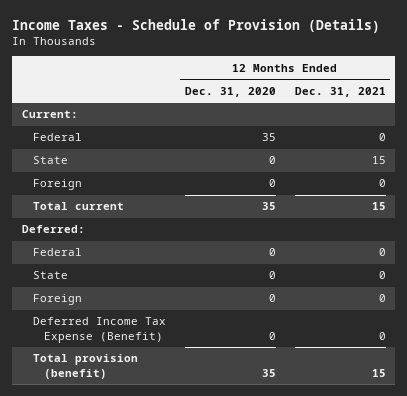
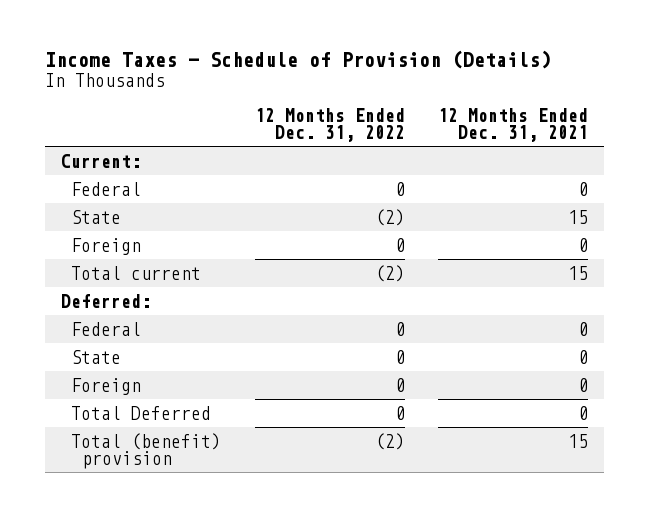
- | 12 Months Ended Dec. 31, 2020 | 12 Months Ended Dec. 31, 2021
+ | 12 Months Ended Dec. 31, 2022 | 12 Months Ended Dec. 31, 2021
- Deferred Income Tax Expense (Benefit) | 0 | 0
- Total provision (benefit) | 35 | 15
+ Total Deferred | 0 | 0
+ Total (benefit) provision | (2) | 15

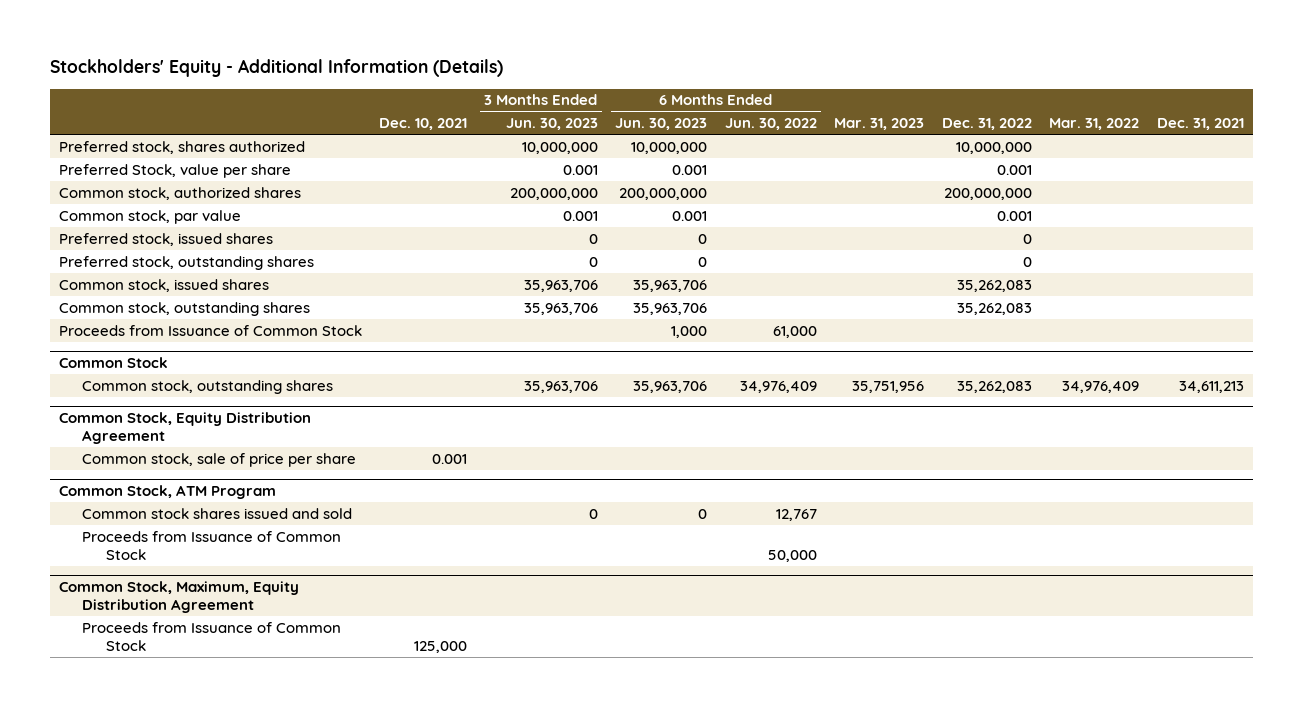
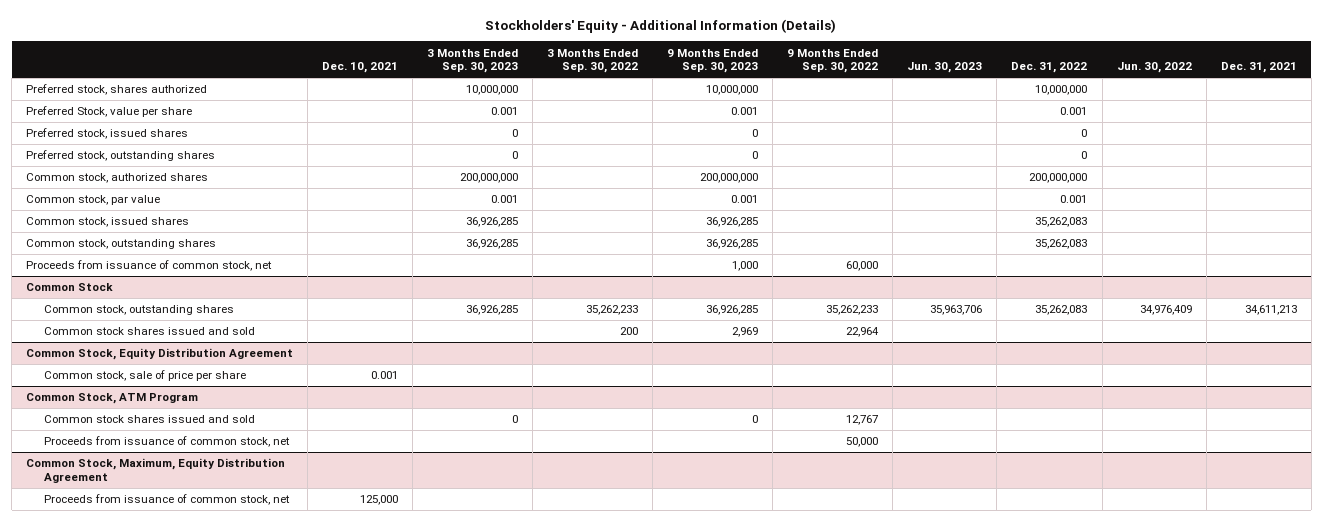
- | Dec. 10, 2021 | 3 Months Ended Jun. 30, 2023 | 6 Months Ended Jun. 30, 2023 | 6 Months Ended Jun. 30, 2022 | Mar. 31, 2023 | Dec. 31, 2022 | Mar. 31, 2022 | Dec. 31, 2021
+ | Dec. 10, 2021 | 3 Months Ended Sep. 30, 2023 | 3 Months Ended Sep. 30, 2022 | 9 Months Ended Sep. 30, 2023 | 9 Months Ended Sep. 30, 2022 | Jun. 30, 2023 | Dec. 31, 2022 | Jun. 30, 2022 | Dec. 31, 2021
moved down: Common stock, authorized shares | | 200,000,000 | | 200,000,000 | | | 200,000,000 | |
moved down: Common stock, par value | | 0.001 | | 0.001 | | | 0.001 | |
- Proceeds from Issuance of Common Stock | | | 1,000 | 61,000 | | | |
+ Proceeds from issuance of common stock, net | | | | 1,000 | 60,000 | | | |
@ Common Stock
+ Common stock shares issued and sold | | | 200 | 2,969 | 22,964 | | | |
@ Common Stock, ATM Program
- Proceeds from Issuance of Common Stock | | | | 50,000 | | | |
+ Proceeds from issuance of common stock, net | | | | | 50,000 | | | |
@ Common Stock, Maximum, Equity Distribution Agreement
- Proceeds from Issuance of Common Stock | 125,000 | | | | | | |
+ Proceeds from issuance of common stock, net | 125,000 | | | | | | | |

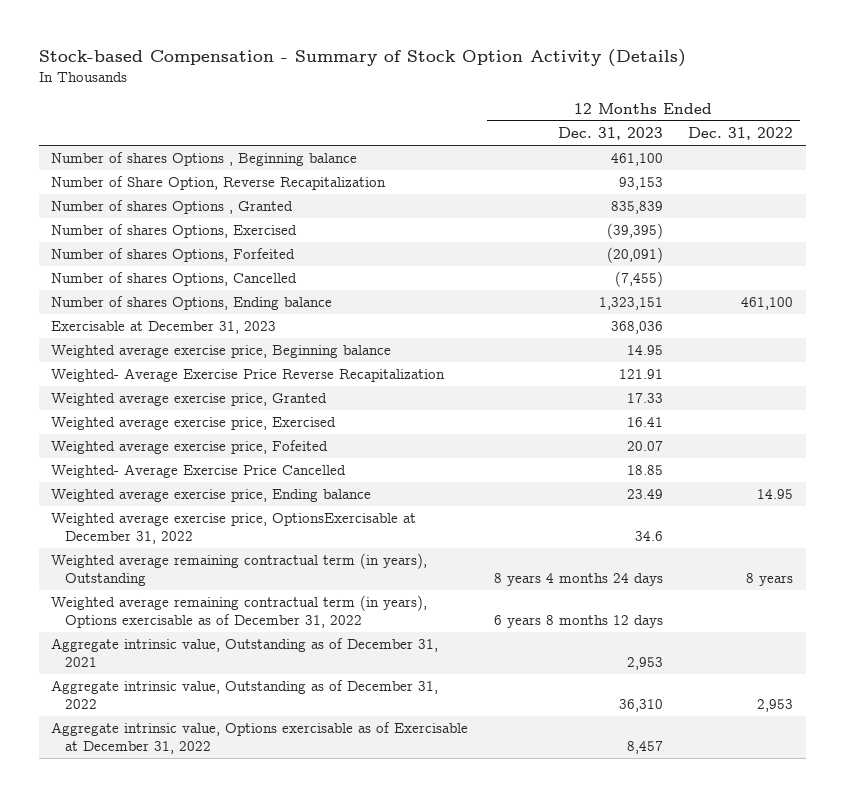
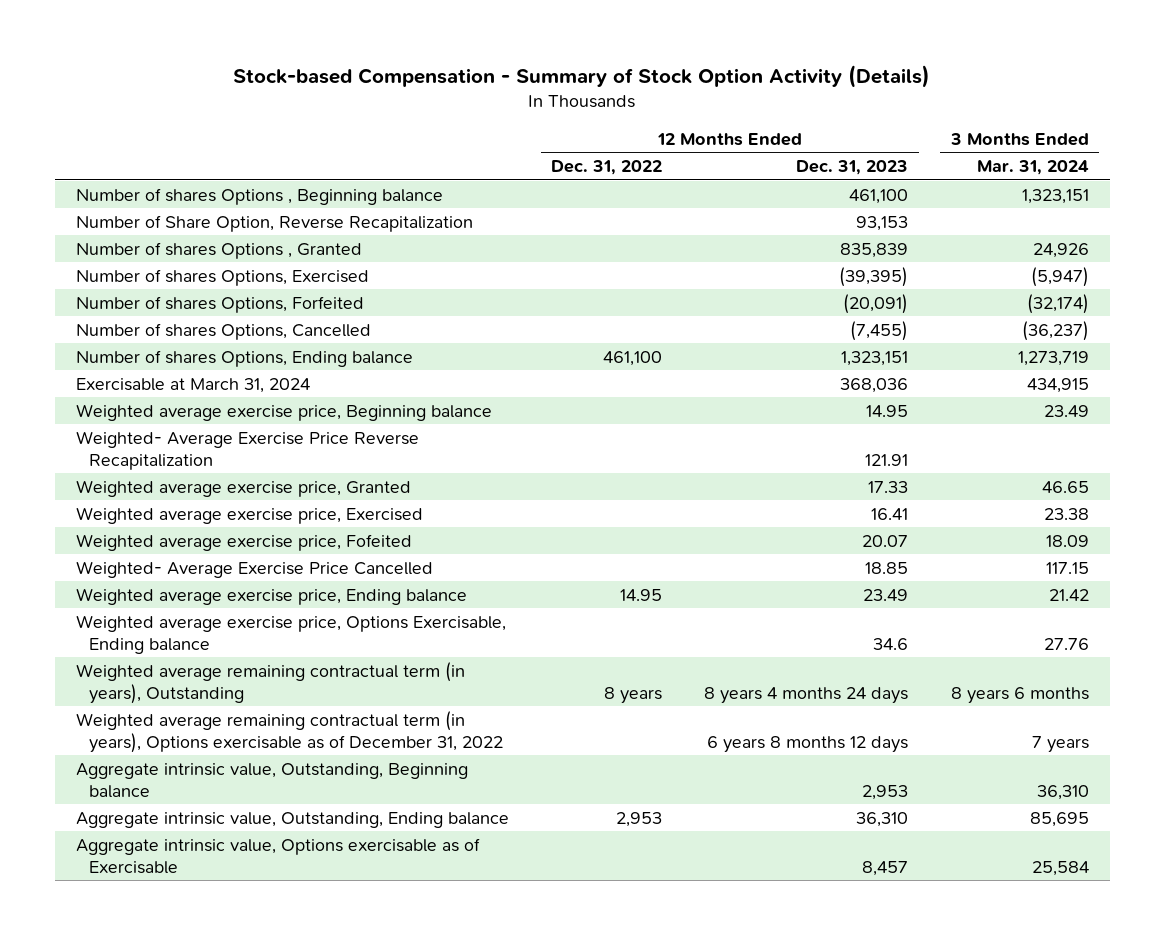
- | 12 Months Ended Dec. 31, 2023 | 12 Months Ended Dec. 31, 2022
+ | 12 Months Ended Dec. 31, 2022 | 12 Months Ended Dec. 31, 2023 | 3 Months Ended Mar. 31, 2024
- Exercisable at December 31, 2023 | 368,036 |
+ Exercisable at March 31, 2024 | | 368,036 | 434,915
- Weighted average exercise price, OptionsExercisable at December 31, 2022 | 34.6 |
+ Weighted average exercise price, Options Exercisable, Ending balance | | 34.6 | 27.76
- Aggregate intrinsic value, Outstanding as of December 31, 2021 | 2,953 |
- Aggregate intrinsic value, Outstanding as of December 31, 2022 | 36,310 | 2,953
- Aggregate intrinsic value, Options exercisable as of Exercisable at December 31, 2022 | 8,457 |
+ Aggregate intrinsic value, Outstanding, Beginning balance | | 2,953 | 36,310
+ Aggregate intrinsic value, Outstanding, Ending balance | 2,953 | 36,310 | 85,695
+ Aggregate intrinsic value, Options exercisable as of Exercisable | | 8,457 | 25,584

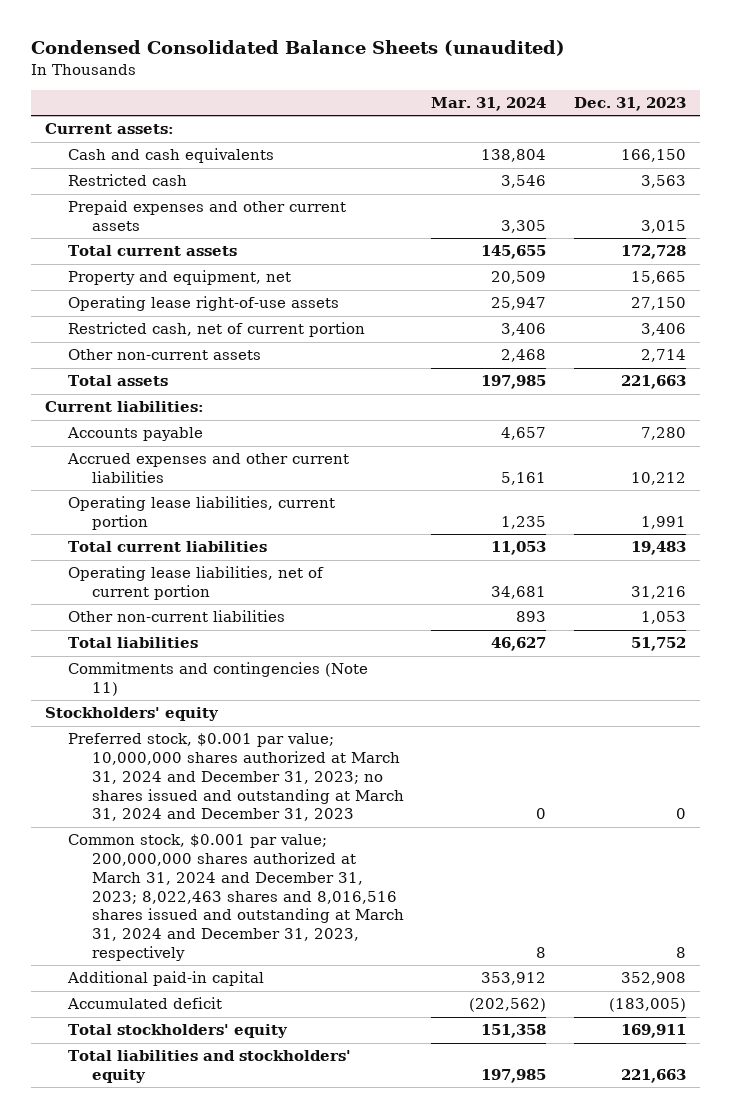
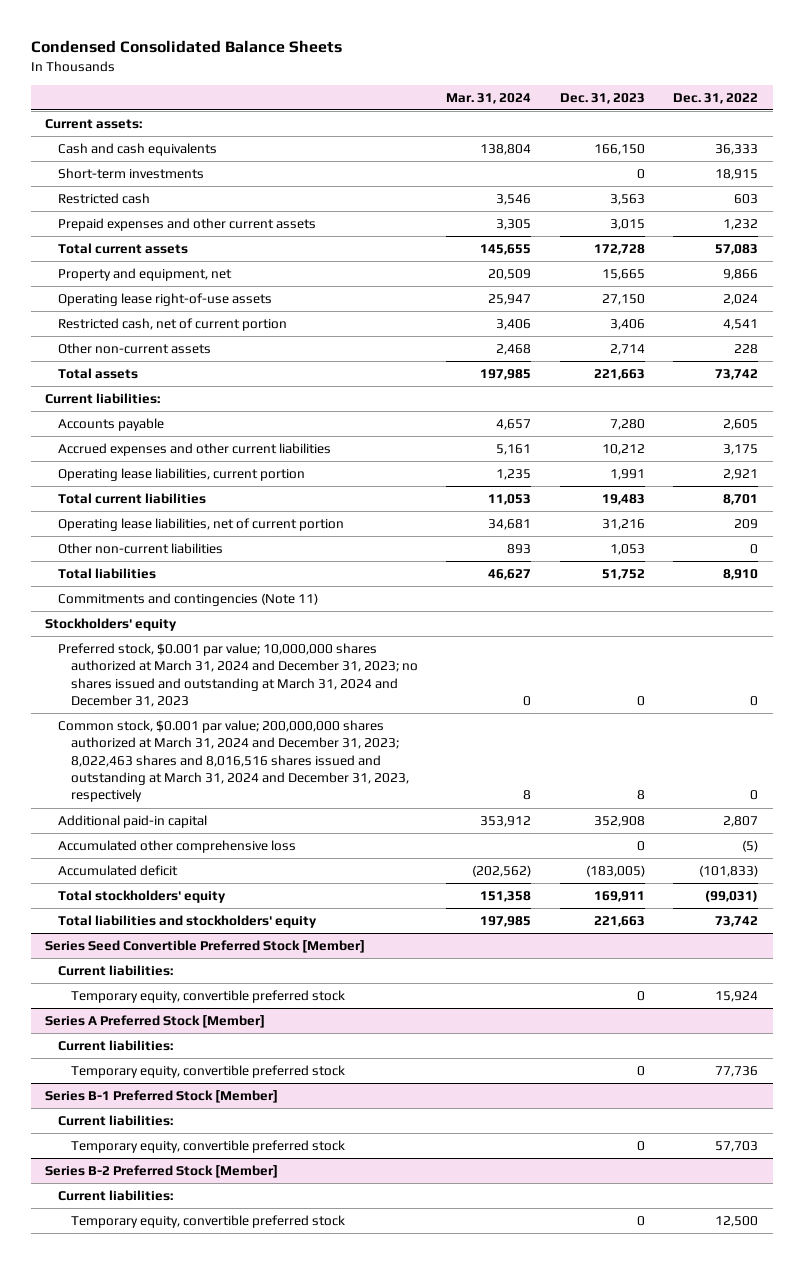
- Condensed Consolidated Balance Sheets (unaudited)
+ Condensed Consolidated Balance Sheets
- | Mar. 31, 2024 | Dec. 31, 2023
+ | Mar. 31, 2024 | Dec. 31, 2023 | Dec. 31, 2022
+ Short-term investments | | 0 | 18,915
+ Accumulated other comprehensive loss | | 0 | (5)
+ Series Seed Convertible Preferred Stock [Member]
+ Current liabilities:
+ Temporary equity, convertible preferred stock | | 0 | 15,924
+ Series A Preferred Stock [Member]
+ Current liabilities:
+ Temporary equity, convertible preferred stock | | 0 | 77,736
+ Series B-1 Preferred Stock [Member]
+ Current liabilities:
+ Temporary equity, convertible preferred stock | | 0 | 57,703
+ Series B-2 Preferred Stock [Member]
+ Current liabilities:
+ Temporary equity, convertible preferred stock | | 0 | 12,500

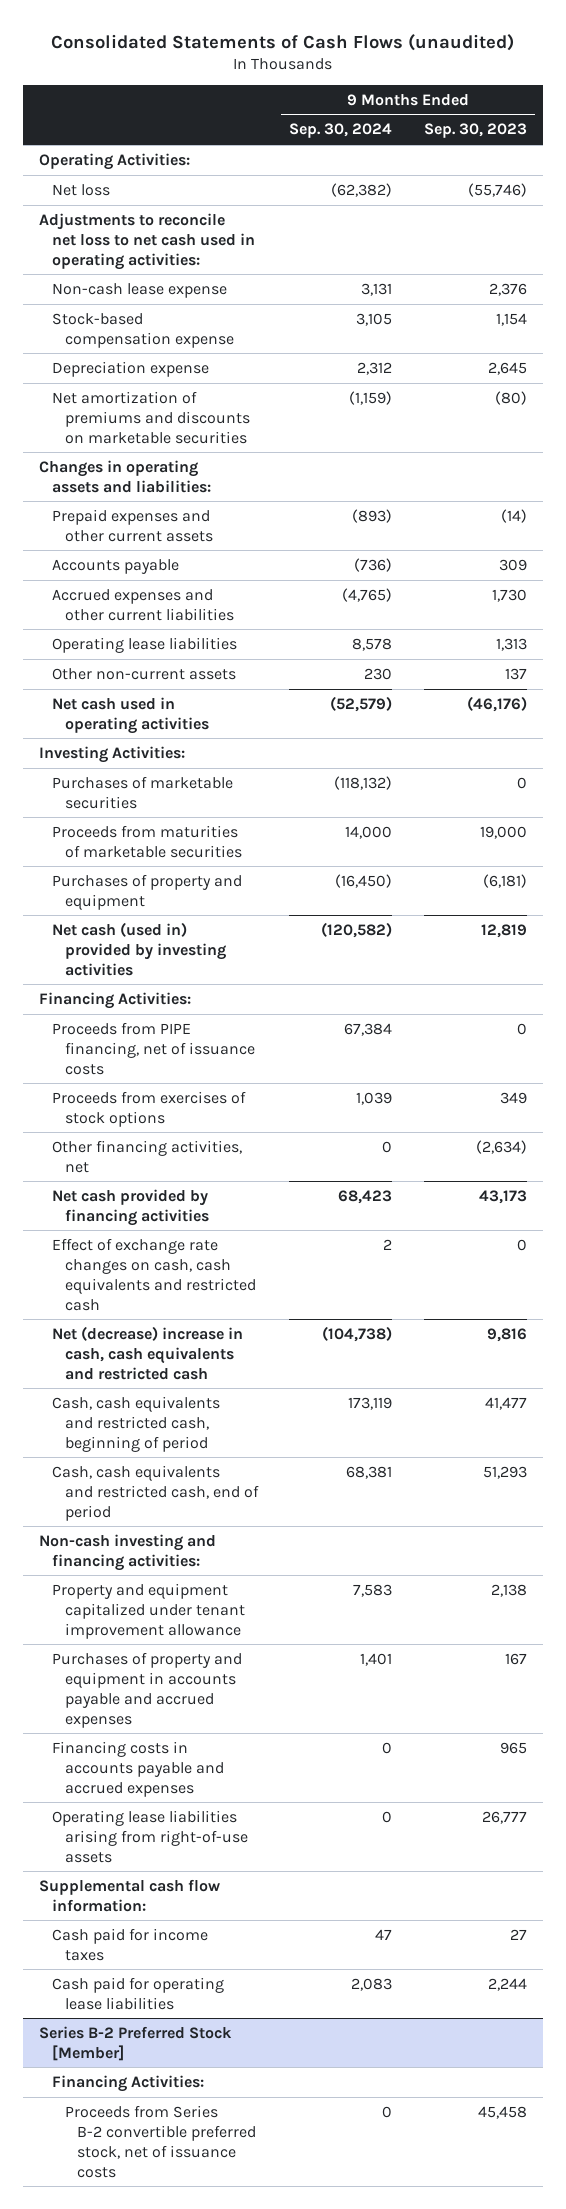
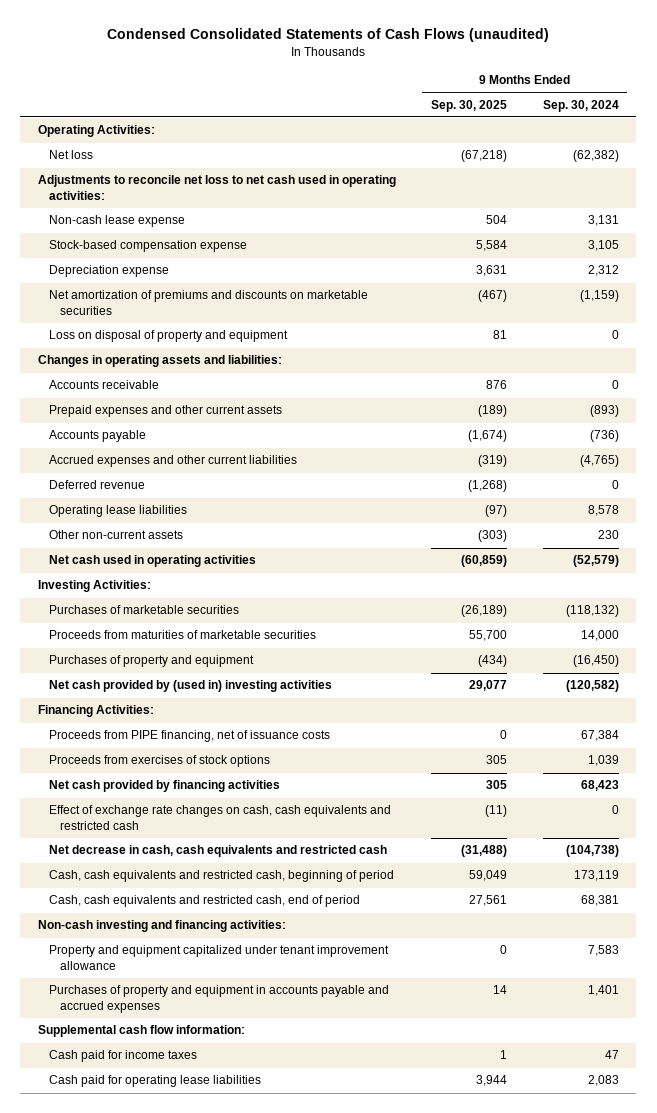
- Consolidated Statements of Cash Flows (unaudited)
+ Condensed Consolidated Statements of Cash Flows (unaudited)
- | 9 Months Ended Sep. 30, 2024 | 9 Months Ended Sep. 30, 2023
+ | 9 Months Ended Sep. 30, 2025 | 9 Months Ended Sep. 30, 2024
+ Loss on disposal of property and equipment | 81 | 0
+ Accounts receivable | 876 | 0
+ Deferred revenue | (1,268) | 0
- Net cash (used in) provided by investing activities | (120,582) | 12,819
+ Net cash provided by (used in) investing activities | 29,077 | (120,582)
- Other financing activities, net | 0 | (2,634)
- Effect of exchange rate changes on cash, cash equivalents and restricted cash | 2 | 0
- Net (decrease) increase in cash, cash equivalents and restricted cash | (104,738) | 9,816
+ Effect of exchange rate changes on cash, cash equivalents and restricted cash | (11) | 0
+ Net decrease in cash, cash equivalents and restricted cash | (31,488) | (104,738)
- Financing costs in accounts payable and accrued expenses | 0 | 965
- Operating lease liabilities arising from right-of-use assets | 0 | 26,777
- Series B-2 Preferred Stock [Member]
- Financing Activities:
- Proceeds from Series B-2 convertible preferred stock, net of issuance costs | 0 | 45,458

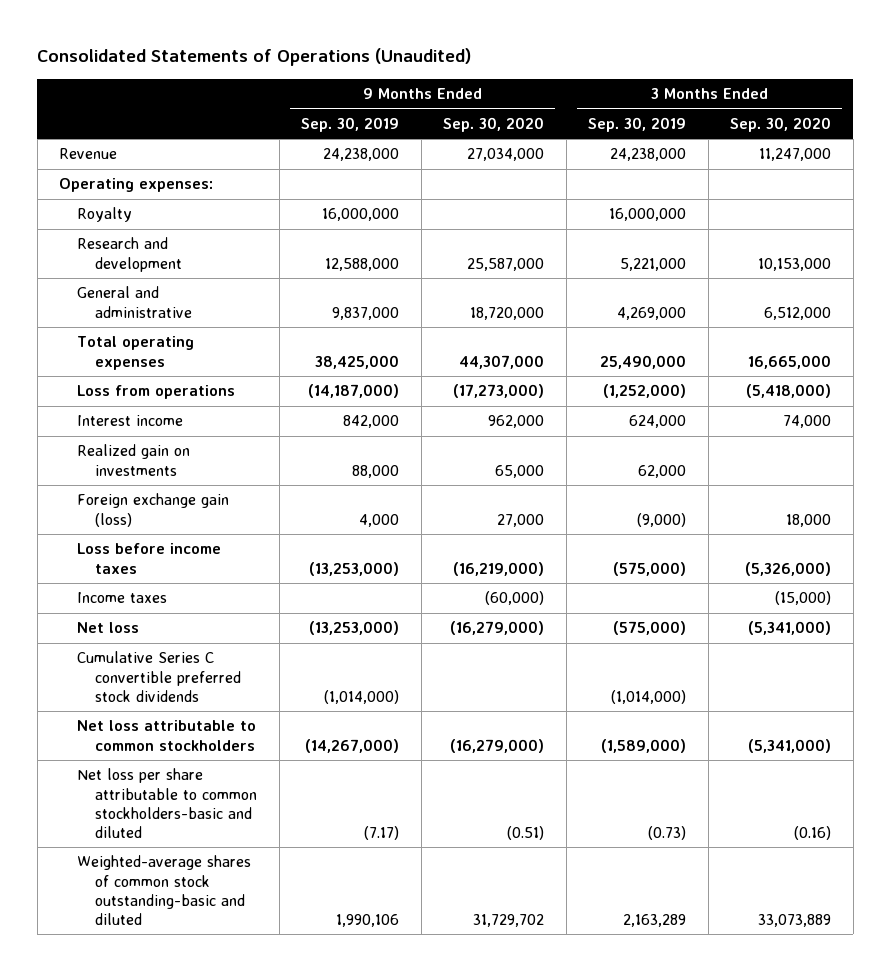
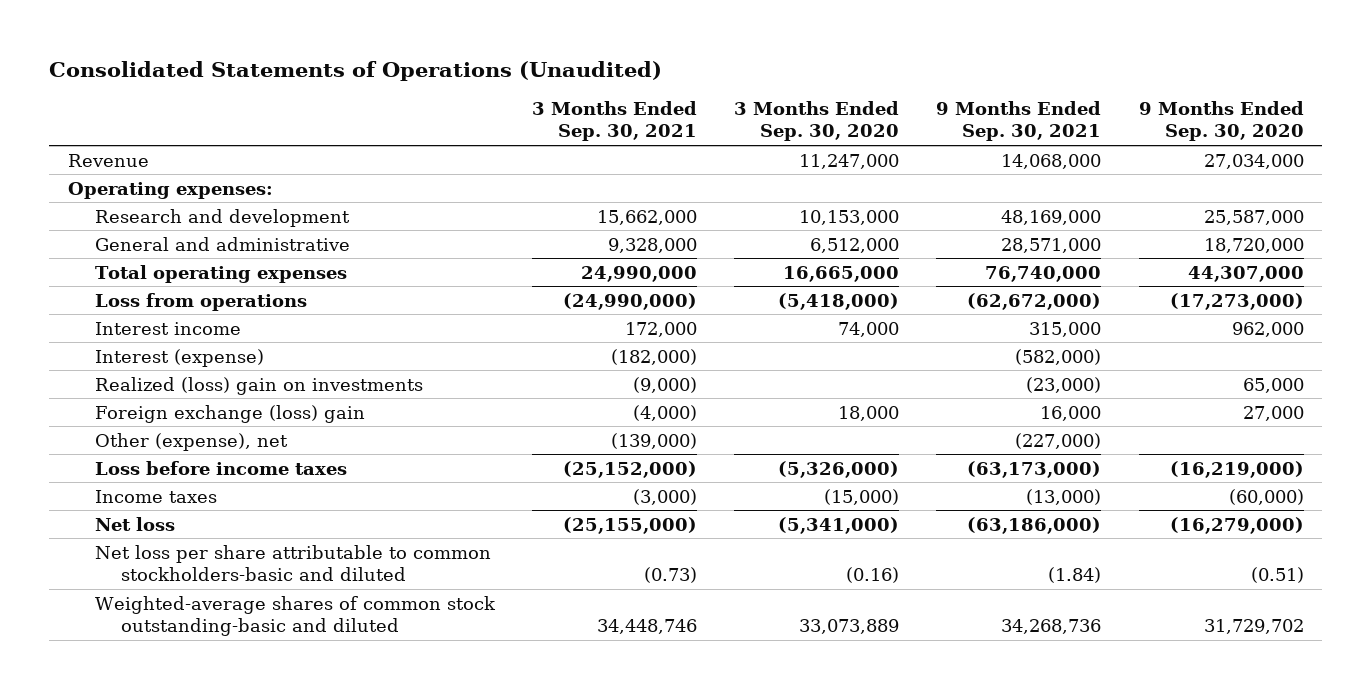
- | 9 Months Ended Sep. 30, 2019 | 9 Months Ended Sep. 30, 2020 | 3 Months Ended Sep. 30, 2019 | 3 Months Ended Sep. 30, 2020
+ | 3 Months Ended Sep. 30, 2021 | 3 Months Ended Sep. 30, 2020 | 9 Months Ended Sep. 30, 2021 | 9 Months Ended Sep. 30, 2020
- Royalty | 16,000,000 | | 16,000,000 |
- Realized gain on investments | 88,000 | 65,000 | 62,000 |
- Foreign exchange gain (loss) | 4,000 | 27,000 | (9,000) | 18,000
+ Interest (expense) | (182,000) | | (582,000) |
+ Realized (loss) gain on investments | (9,000) | | (23,000) | 65,000
+ Foreign exchange (loss) gain | (4,000) | 18,000 | 16,000 | 27,000
+ Other (expense), net | (139,000) | | (227,000) |
- Cumulative Series C convertible preferred stock dividends | (1,014,000) | | (1,014,000) |
- Net loss attributable to common stockholders | (14,267,000) | (16,279,000) | (1,589,000) | (5,341,000)

